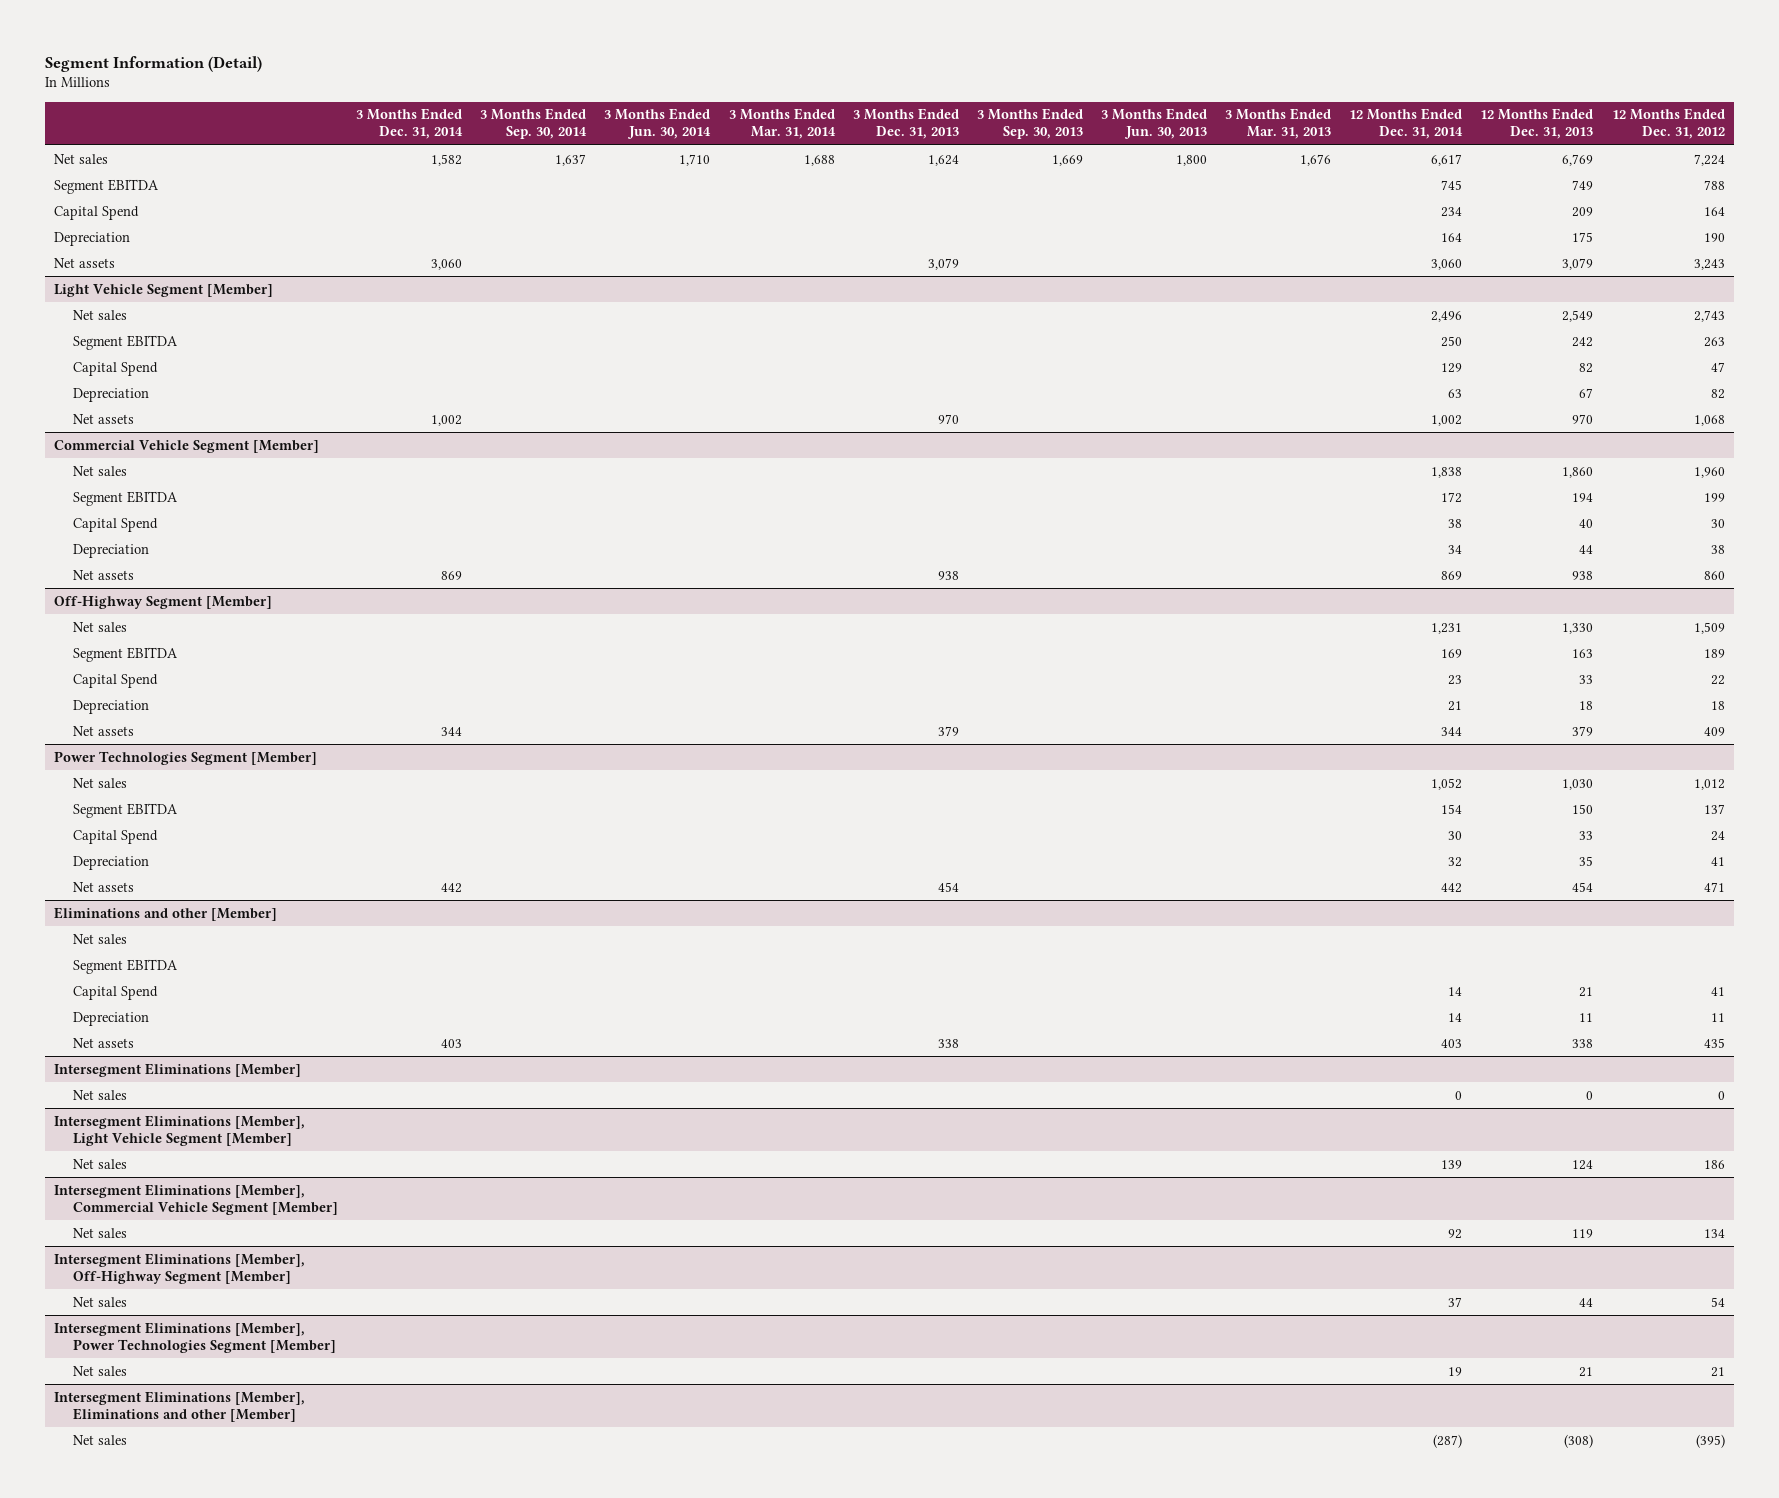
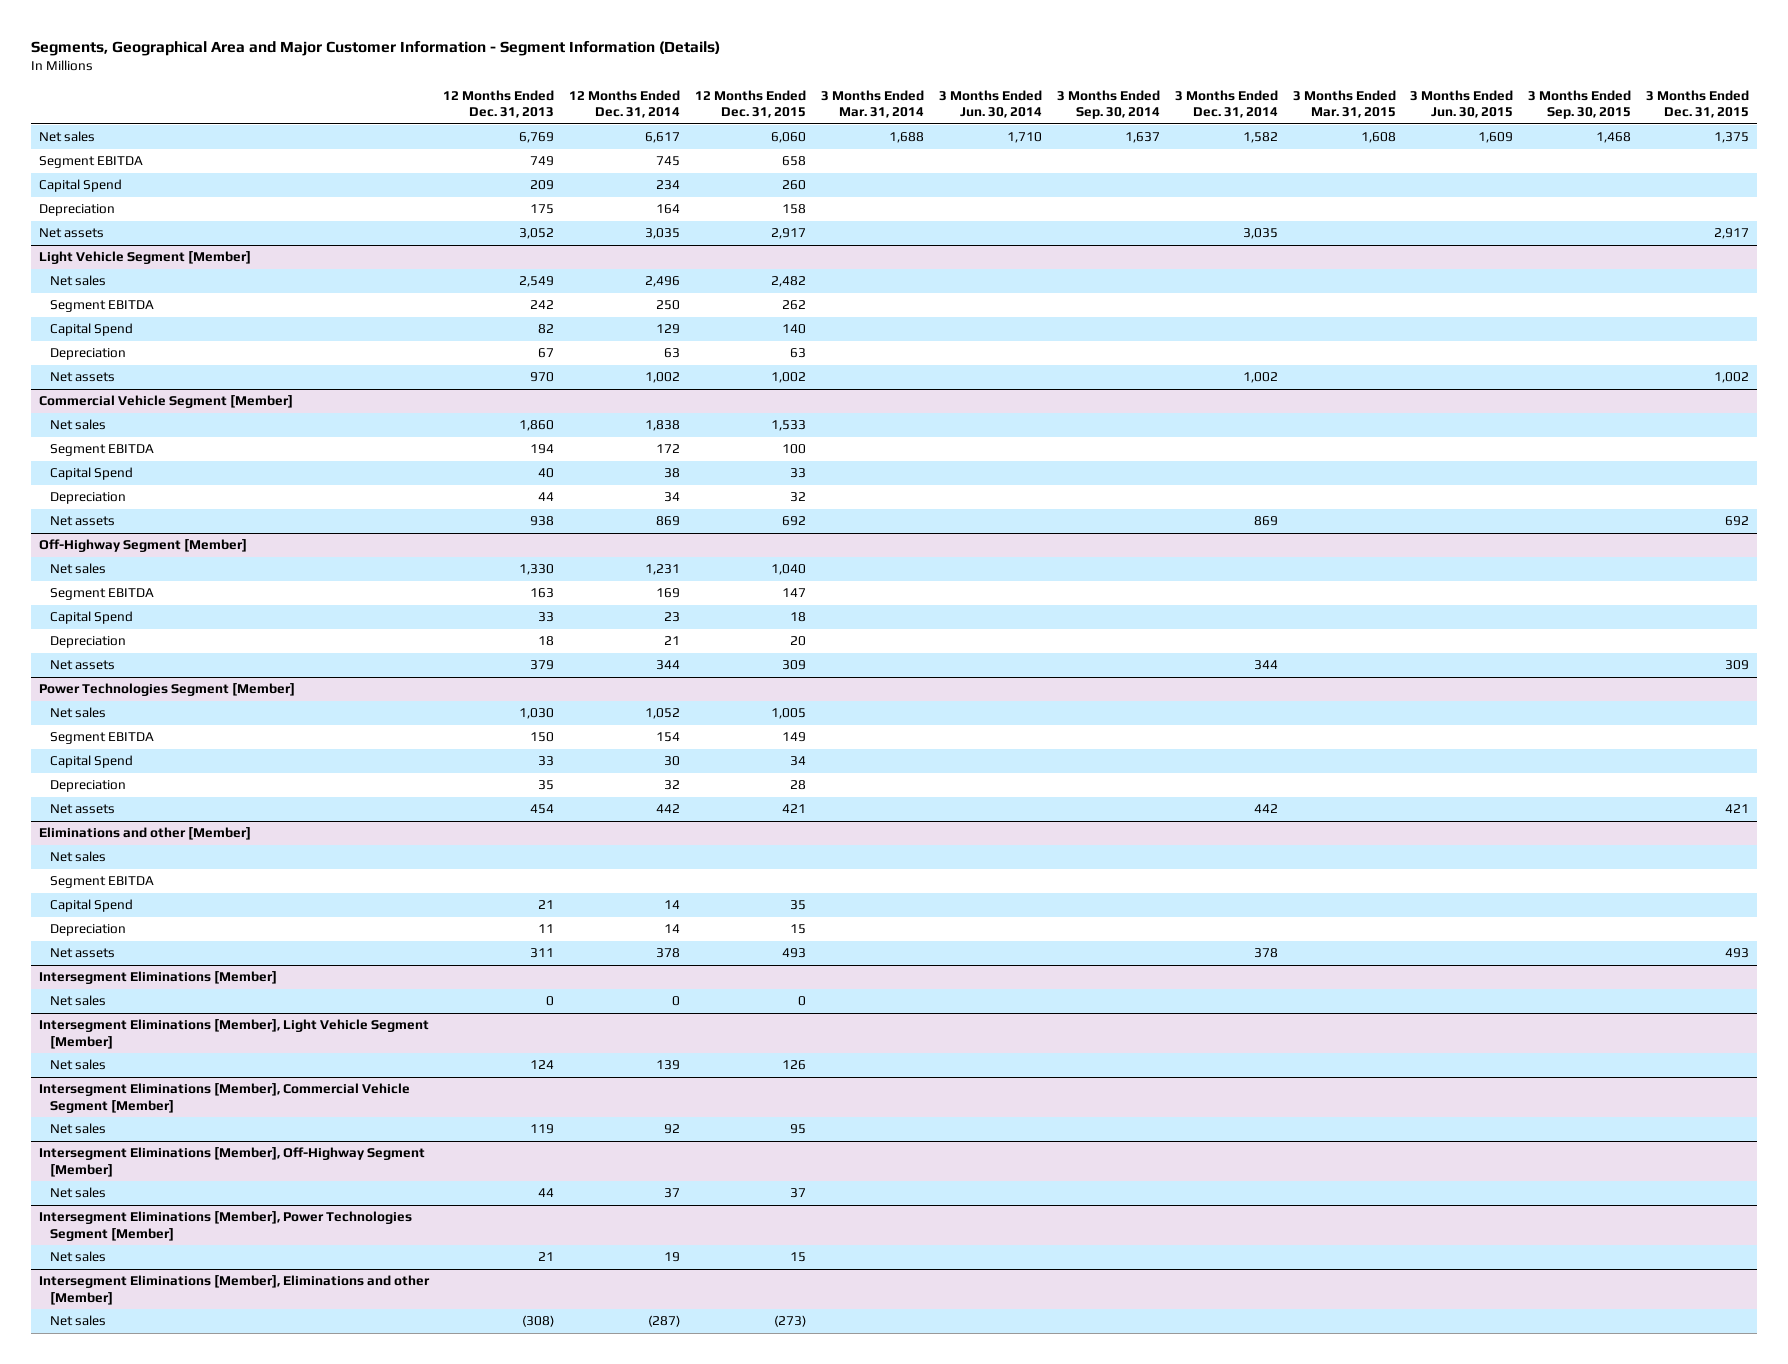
- Segment Information (Detail)
+ Segments, Geographical Area and Major Customer Information - Segment Information (Details)
- | 3 Months Ended Dec. 31, 2014 | 3 Months Ended Sep. 30, 2014 | 3 Months Ended Jun. 30, 2014 | 3 Months Ended Mar. 31, 2014 | 3 Months Ended Dec. 31, 2013 | 3 Months Ended Sep. 30, 2013 | 3 Months Ended Jun. 30, 2013 | 3 Months Ended Mar. 31, 2013 | 12 Months Ended Dec. 31, 2014 | 12 Months Ended Dec. 31, 2013 | 12 Months Ended Dec. 31, 2012
+ | 12 Months Ended Dec. 31, 2013 | 12 Months Ended Dec. 31, 2014 | 12 Months Ended Dec. 31, 2015 | 3 Months Ended Mar. 31, 2014 | 3 Months Ended Jun. 30, 2014 | 3 Months Ended Sep. 30, 2014 | 3 Months Ended Dec. 31, 2014 | 3 Months Ended Mar. 31, 2015 | 3 Months Ended Jun. 30, 2015 | 3 Months Ended Sep. 30, 2015 | 3 Months Ended Dec. 31, 2015
- Net assets | 3,060 | | | | 3,079 | | | | 3,060 | 3,079 | 3,243
+ Net assets | 3,052 | 3,035 | 2,917 | | | | 3,035 | | | | 2,917
@ Eliminations and other [Member]
- Net assets | 403 | | | | 338 | | | | 403 | 338 | 435
+ Net assets | 311 | 378 | 493 | | | | 378 | | | | 493

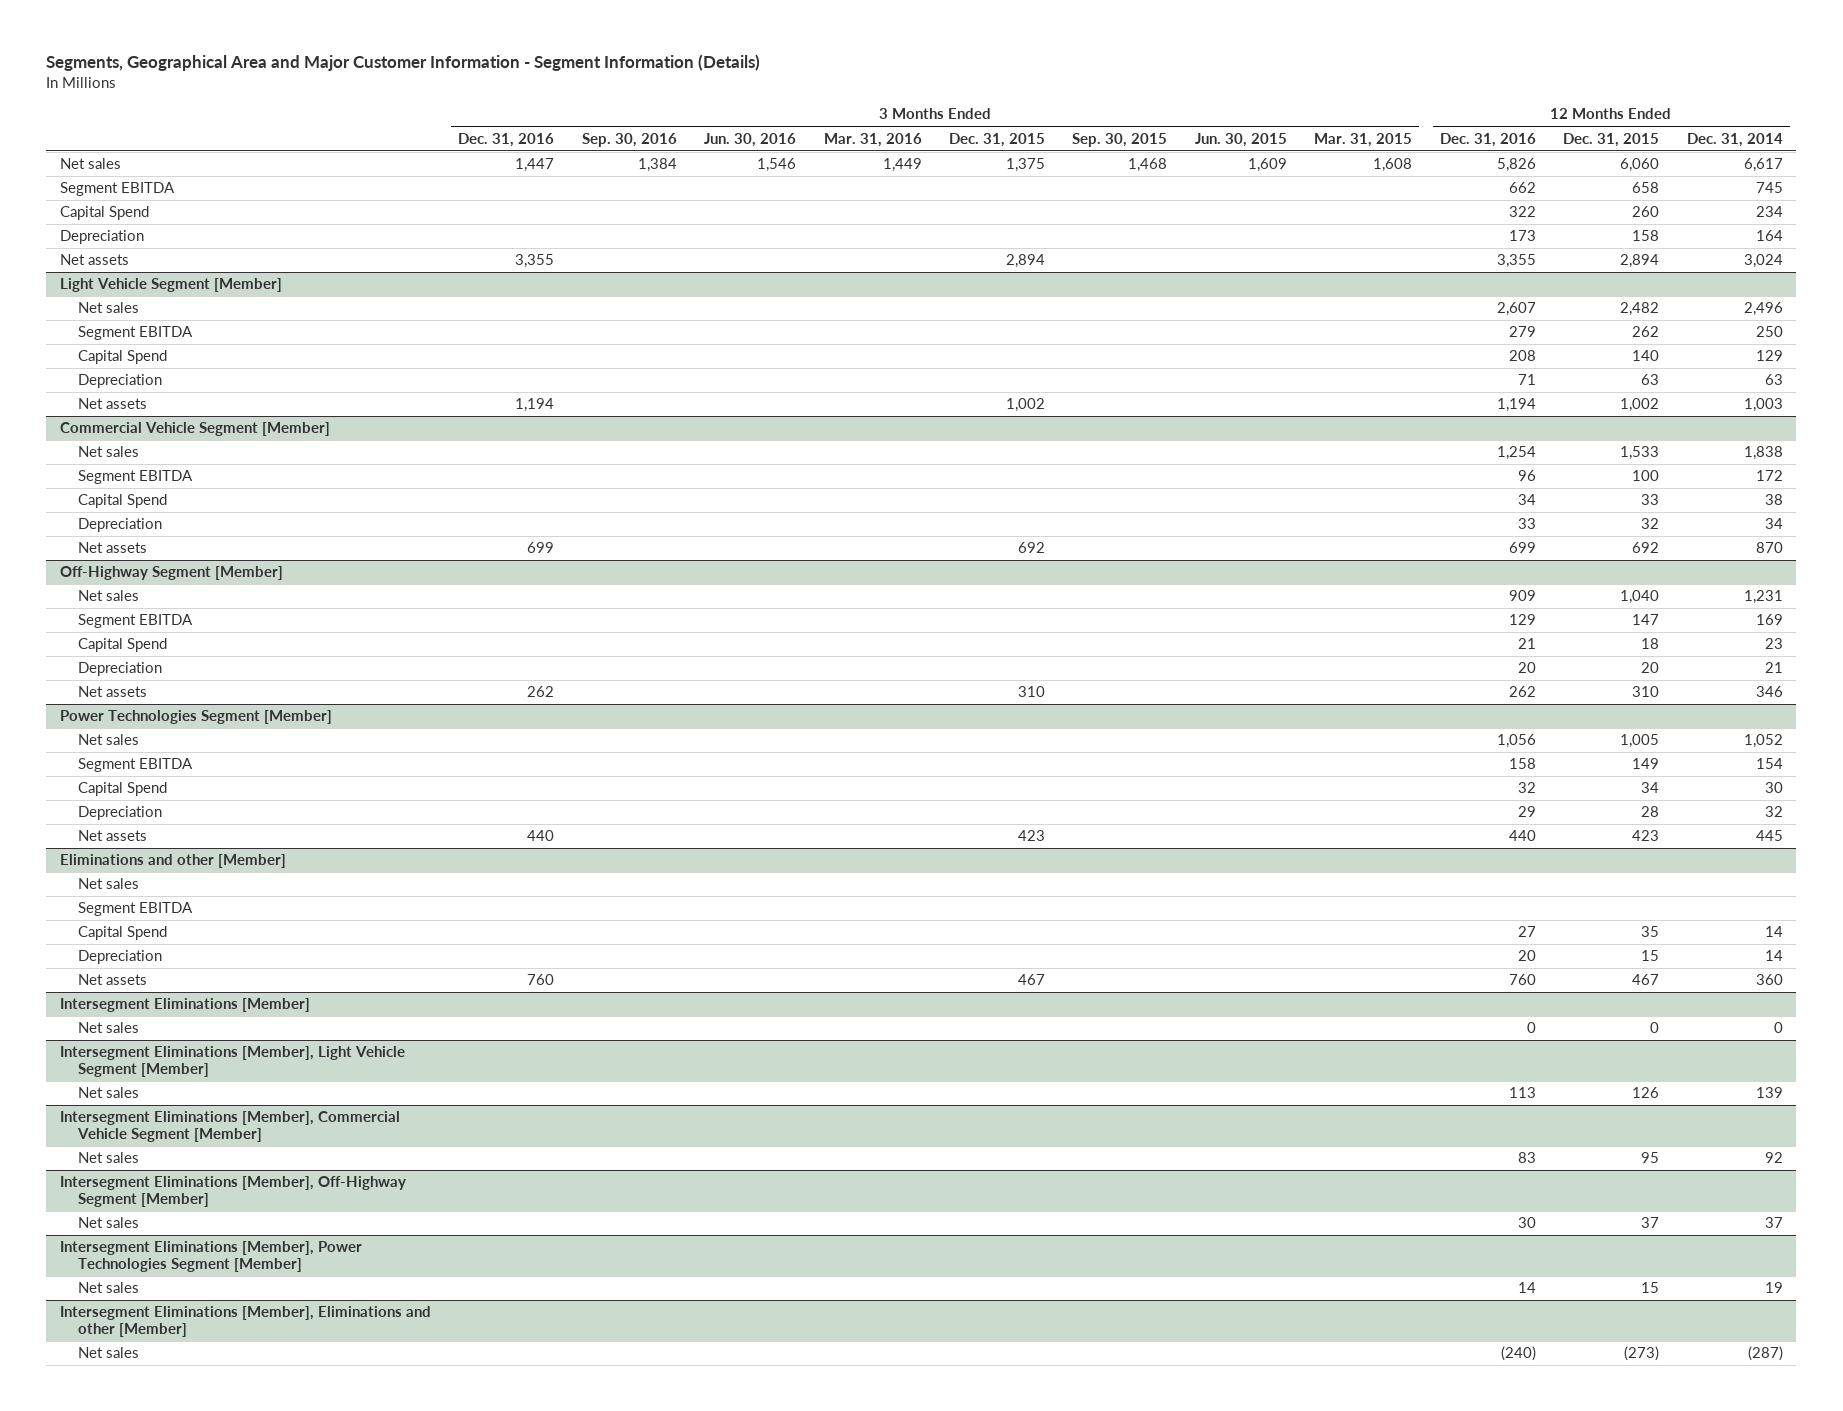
- | 12 Months Ended Dec. 31, 2013 | 12 Months Ended Dec. 31, 2014 | 12 Months Ended Dec. 31, 2015 | 3 Months Ended Mar. 31, 2014 | 3 Months Ended Jun. 30, 2014 | 3 Months Ended Sep. 30, 2014 | 3 Months Ended Dec. 31, 2014 | 3 Months Ended Mar. 31, 2015 | 3 Months Ended Jun. 30, 2015 | 3 Months Ended Sep. 30, 2015 | 3 Months Ended Dec. 31, 2015
+ | 3 Months Ended Dec. 31, 2016 | 3 Months Ended Sep. 30, 2016 | 3 Months Ended Jun. 30, 2016 | 3 Months Ended Mar. 31, 2016 | 3 Months Ended Dec. 31, 2015 | 3 Months Ended Sep. 30, 2015 | 3 Months Ended Jun. 30, 2015 | 3 Months Ended Mar. 31, 2015 | 12 Months Ended Dec. 31, 2016 | 12 Months Ended Dec. 31, 2015 | 12 Months Ended Dec. 31, 2014
- Net assets | 3,052 | 3,035 | 2,917 | | | | 3,035 | | | | 2,917
+ Net assets | 3,355 | | | | 2,894 | | | | 3,355 | 2,894 | 3,024
@ Light Vehicle Segment [Member]
- Net assets | 970 | 1,002 | 1,002 | | | | 1,002 | | | | 1,002
+ Net assets | 1,194 | | | | 1,002 | | | | 1,194 | 1,002 | 1,003
@ Commercial Vehicle Segment [Member]
- Net assets | 938 | 869 | 692 | | | | 869 | | | | 692
+ Net assets | 699 | | | | 692 | | | | 699 | 692 | 870
@ Off-Highway Segment [Member]
- Net assets | 379 | 344 | 309 | | | | 344 | | | | 309
+ Net assets | 262 | | | | 310 | | | | 262 | 310 | 346
@ Power Technologies Segment [Member]
- Net assets | 454 | 442 | 421 | | | | 442 | | | | 421
+ Net assets | 440 | | | | 423 | | | | 440 | 423 | 445
@ Eliminations and other [Member]
- Net assets | 311 | 378 | 493 | | | | 378 | | | | 493
+ Net assets | 760 | | | | 467 | | | | 760 | 467 | 360

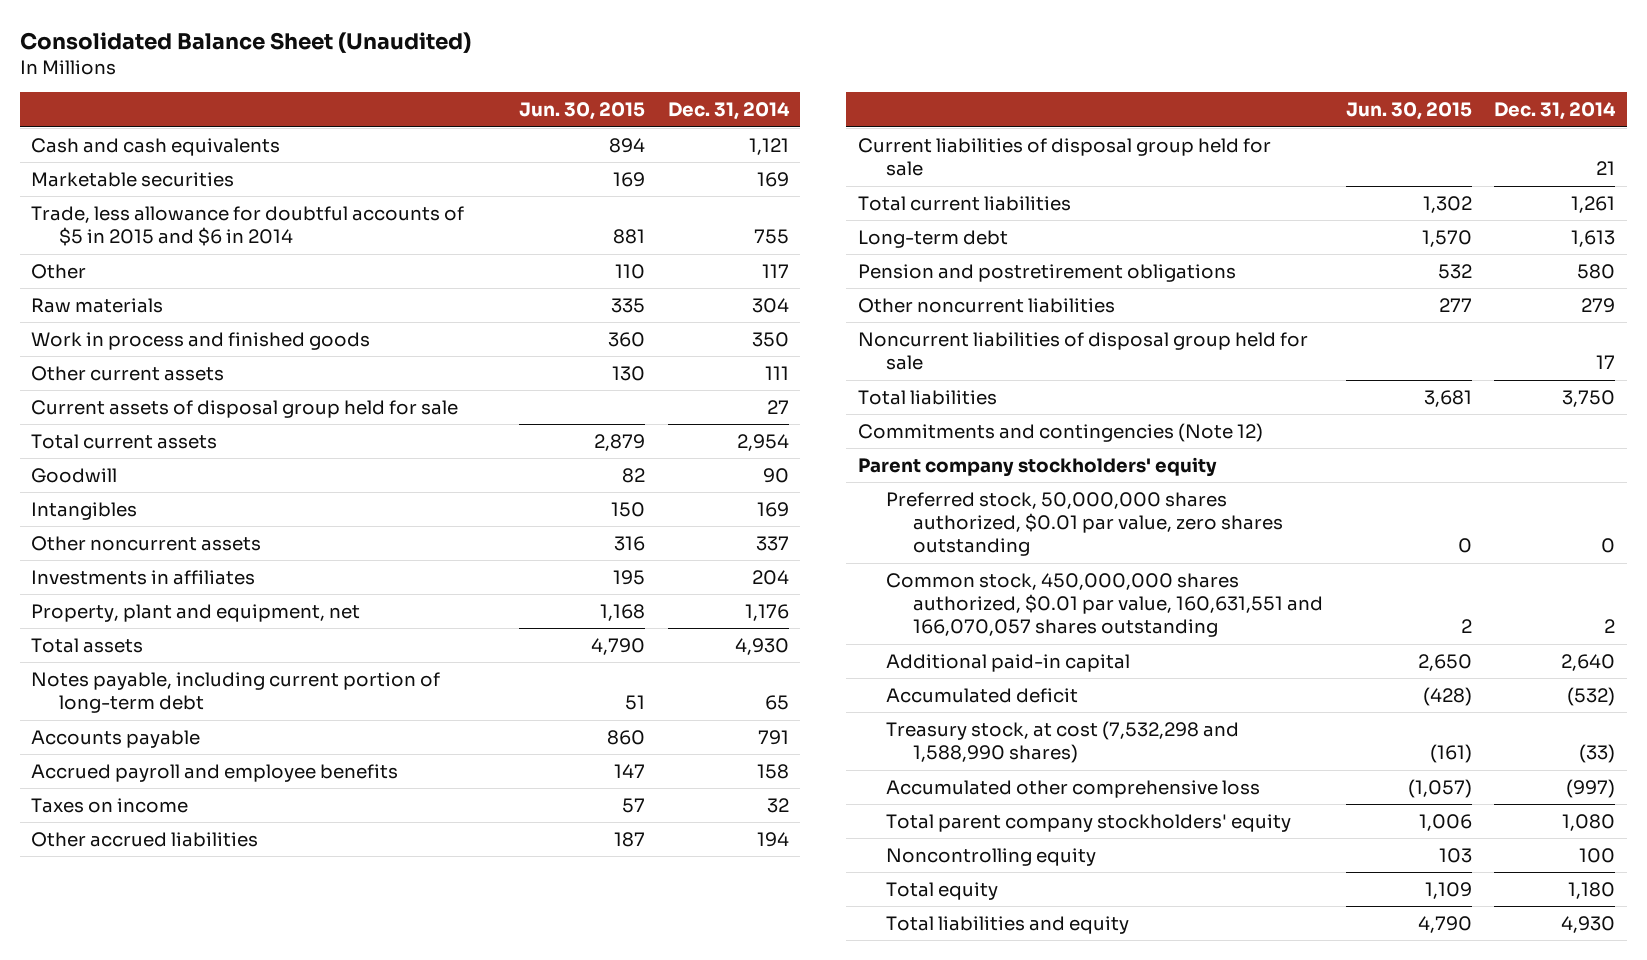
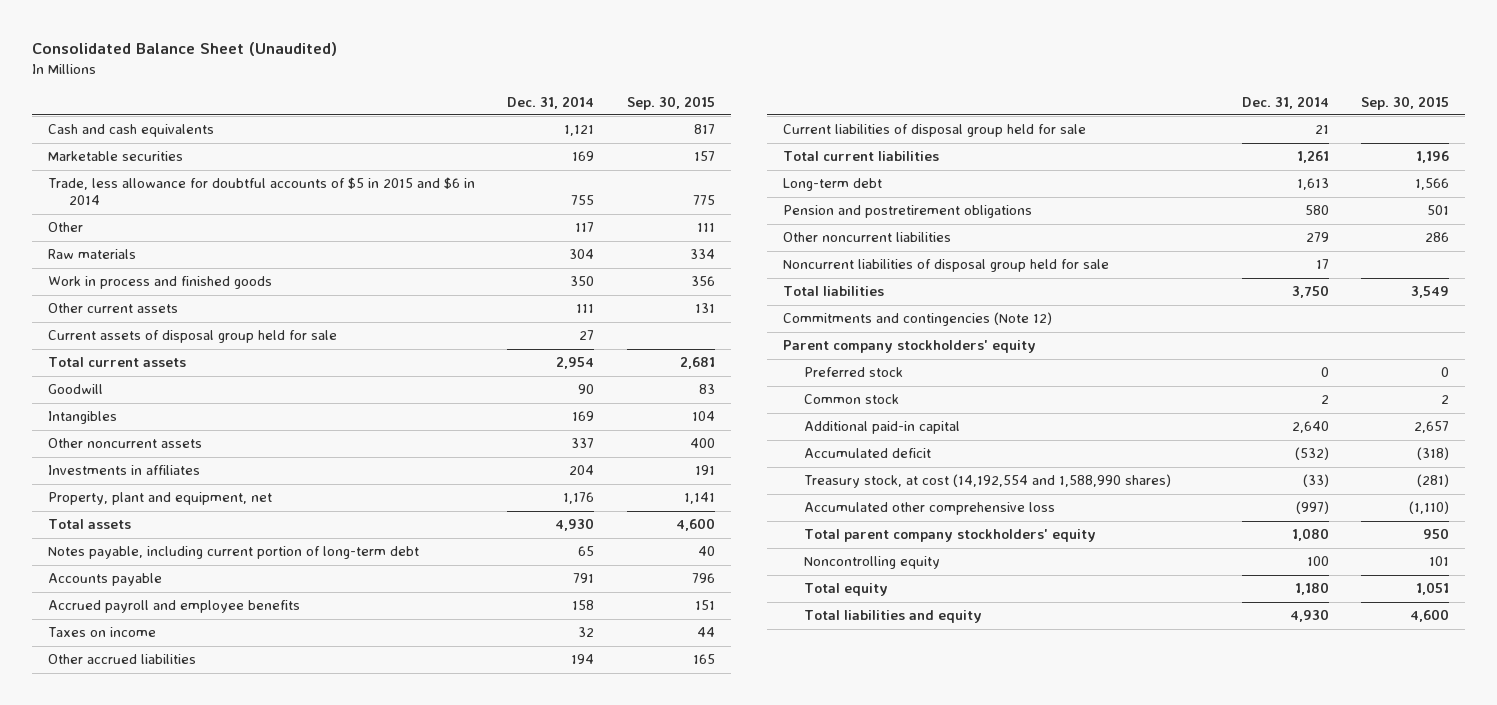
- | Jun. 30, 2015 | Dec. 31, 2014
+ | Dec. 31, 2014 | Sep. 30, 2015
- Preferred stock, 50,000,000 shares authorized, $0.01 par value, zero shares outstanding | 0 | 0
- Common stock, 450,000,000 shares authorized, $0.01 par value, 160,631,551 and 166,070,057 shares outstanding | 2 | 2
+ Preferred stock | 0 | 0
+ Common stock | 2 | 2
- Treasury stock, at cost (7,532,298 and 1,588,990 shares) | (161) | (33)
+ Treasury stock, at cost (14,192,554 and 1,588,990 shares) | (33) | (281)

